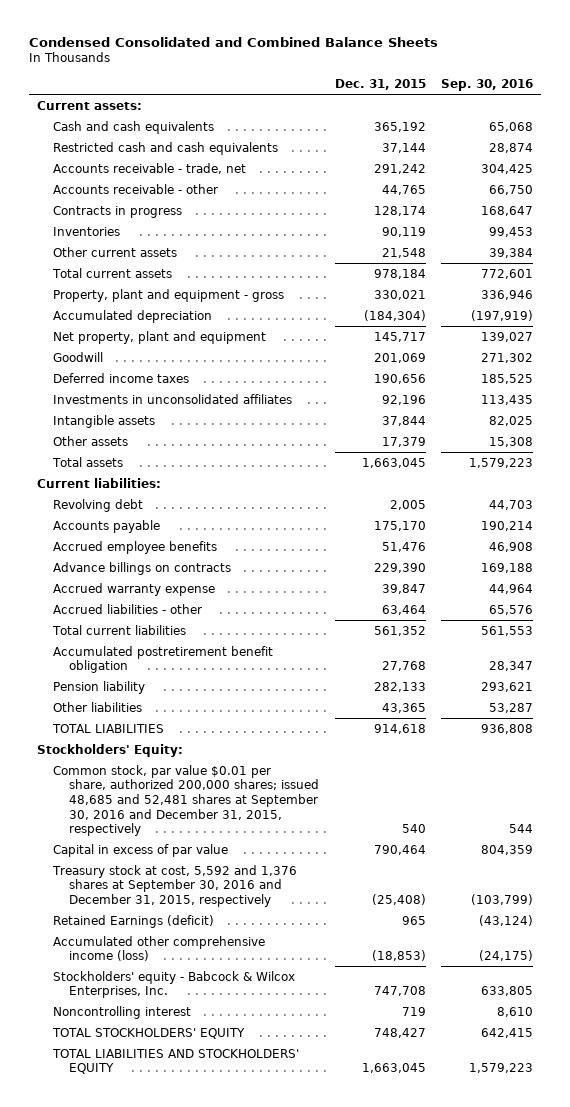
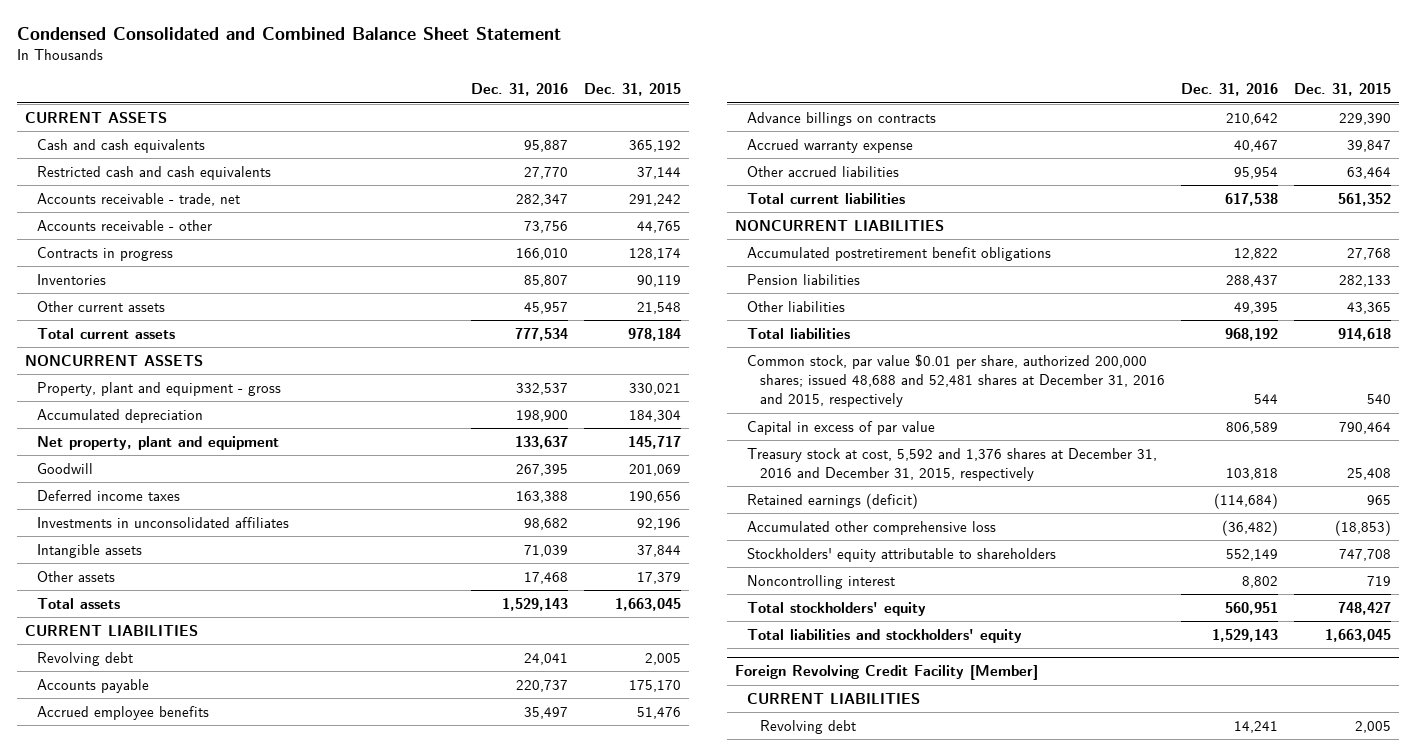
- Condensed Consolidated and Combined Balance Sheets
+ Condensed Consolidated and Combined Balance Sheet Statement
- | Dec. 31, 2015 | Sep. 30, 2016
+ | Dec. 31, 2016 | Dec. 31, 2015
- Current assets:
+ CURRENT ASSETS
+ NONCURRENT ASSETS
- Accumulated depreciation | (184,304) | (197,919)
+ Accumulated depreciation | 198,900 | 184,304
- Current liabilities:
+ CURRENT LIABILITIES
- Accrued liabilities - other | 63,464 | 65,576
+ Other accrued liabilities | 95,954 | 63,464
- Accumulated postretirement benefit obligation | 27,768 | 28,347
- Pension liability | 282,133 | 293,621
+ NONCURRENT LIABILITIES
+ Accumulated postretirement benefit obligations | 12,822 | 27,768
+ Pension liabilities | 288,437 | 282,133
- TOTAL LIABILITIES | 914,618 | 936,808
- Stockholders' Equity:
- Common stock, par value $0.01 per share, authorized 200,000 shares; issued 48,685 and 52,481 shares at September 30, 2016 and December 31, 2015, respectively | 540 | 544
+ Total liabilities | 968,192 | 914,618
+ Common stock, par value $0.01 per share, authorized 200,000 shares; issued 48,688 and 52,481 shares at December 31, 2016 and 2015, respectively | 544 | 540
- Treasury stock at cost, 5,592 and 1,376 shares at September 30, 2016 and December 31, 2015, respectively | (25,408) | (103,799)
- Retained Earnings (deficit) | 965 | (43,124)
- Accumulated other comprehensive income (loss) | (18,853) | (24,175)
- Stockholders' equity - Babcock & Wilcox Enterprises, Inc. | 747,708 | 633,805
+ Treasury stock at cost, 5,592 and 1,376 shares at December 31, 2016 and December 31, 2015, respectively | 103,818 | 25,408
+ Retained earnings (deficit) | (114,684) | 965
+ Accumulated other comprehensive loss | (36,482) | (18,853)
+ Stockholders' equity attributable to shareholders | 552,149 | 747,708
- TOTAL STOCKHOLDERS' EQUITY | 748,427 | 642,415
- TOTAL LIABILITIES AND STOCKHOLDERS' EQUITY | 1,663,045 | 1,579,223
+ Total stockholders' equity | 560,951 | 748,427
+ Total liabilities and stockholders' equity | 1,529,143 | 1,663,045
+ Foreign Revolving Credit Facility [Member]
+ CURRENT LIABILITIES
+ Revolving debt | 14,241 | 2,005

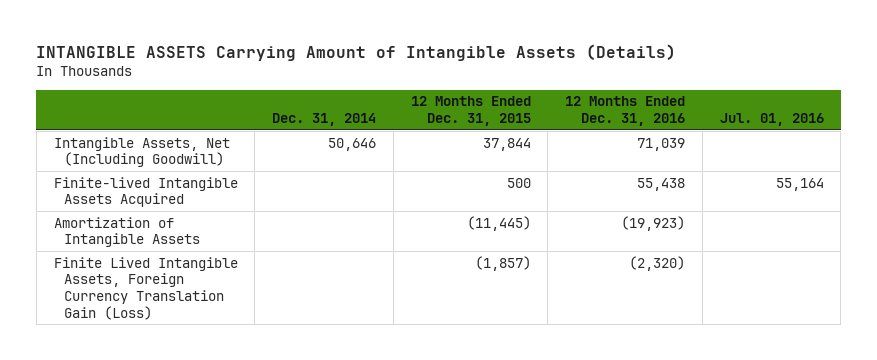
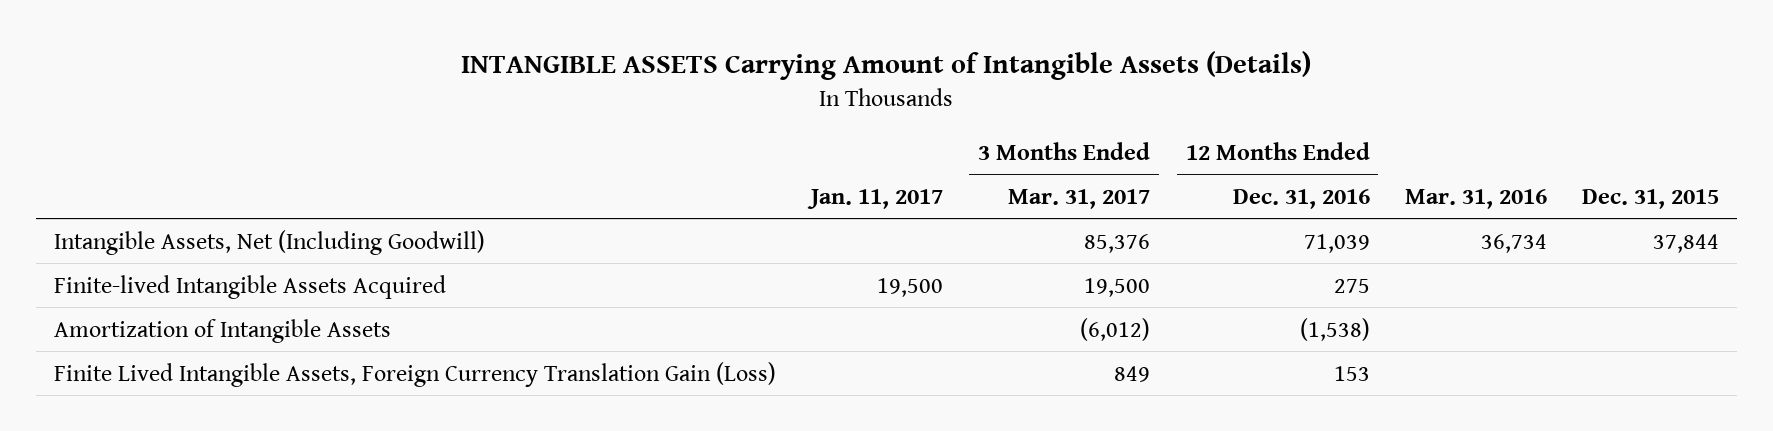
- | Dec. 31, 2014 | 12 Months Ended Dec. 31, 2015 | 12 Months Ended Dec. 31, 2016 | Jul. 01, 2016
+ | Jan. 11, 2017 | 3 Months Ended Mar. 31, 2017 | 12 Months Ended Dec. 31, 2016 | Mar. 31, 2016 | Dec. 31, 2015
- Finite-lived Intangible Assets Acquired | | 500 | 55,438 | 55,164
- Amortization of Intangible Assets | | (11,445) | (19,923) |
- Finite Lived Intangible Assets, Foreign Currency Translation Gain (Loss) | | (1,857) | (2,320) |
+ Finite-lived Intangible Assets Acquired | 19,500 | 19,500 | 275 | |
+ Amortization of Intangible Assets | | (6,012) | (1,538) | |
+ Finite Lived Intangible Assets, Foreign Currency Translation Gain (Loss) | | 849 | 153 | |

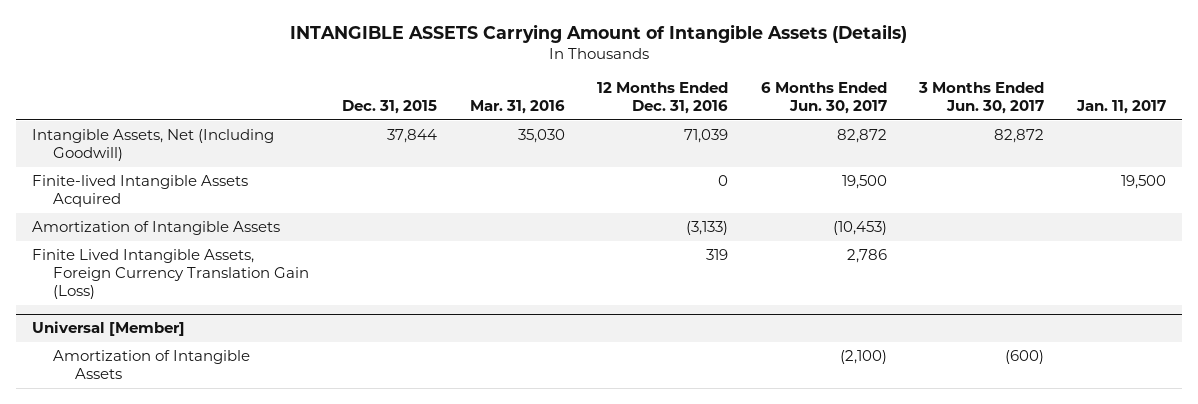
- | Jan. 11, 2017 | 3 Months Ended Mar. 31, 2017 | 12 Months Ended Dec. 31, 2016 | Mar. 31, 2016 | Dec. 31, 2015
+ | Dec. 31, 2015 | Mar. 31, 2016 | 12 Months Ended Dec. 31, 2016 | 6 Months Ended Jun. 30, 2017 | 3 Months Ended Jun. 30, 2017 | Jan. 11, 2017
- Intangible Assets, Net (Including Goodwill) | | 85,376 | 71,039 | 36,734 | 37,844
- Finite-lived Intangible Assets Acquired | 19,500 | 19,500 | 275 | |
- Amortization of Intangible Assets | | (6,012) | (1,538) | |
- Finite Lived Intangible Assets, Foreign Currency Translation Gain (Loss) | | 849 | 153 | |
+ Intangible Assets, Net (Including Goodwill) | 37,844 | 35,030 | 71,039 | 82,872 | 82,872 |
+ Finite-lived Intangible Assets Acquired | | | 0 | 19,500 | | 19,500
+ Amortization of Intangible Assets | | | (3,133) | (10,453) | |
+ Finite Lived Intangible Assets, Foreign Currency Translation Gain (Loss) | | | 319 | 2,786 | |
+ Universal [Member]
+ Amortization of Intangible Assets | | | | (2,100) | (600) |

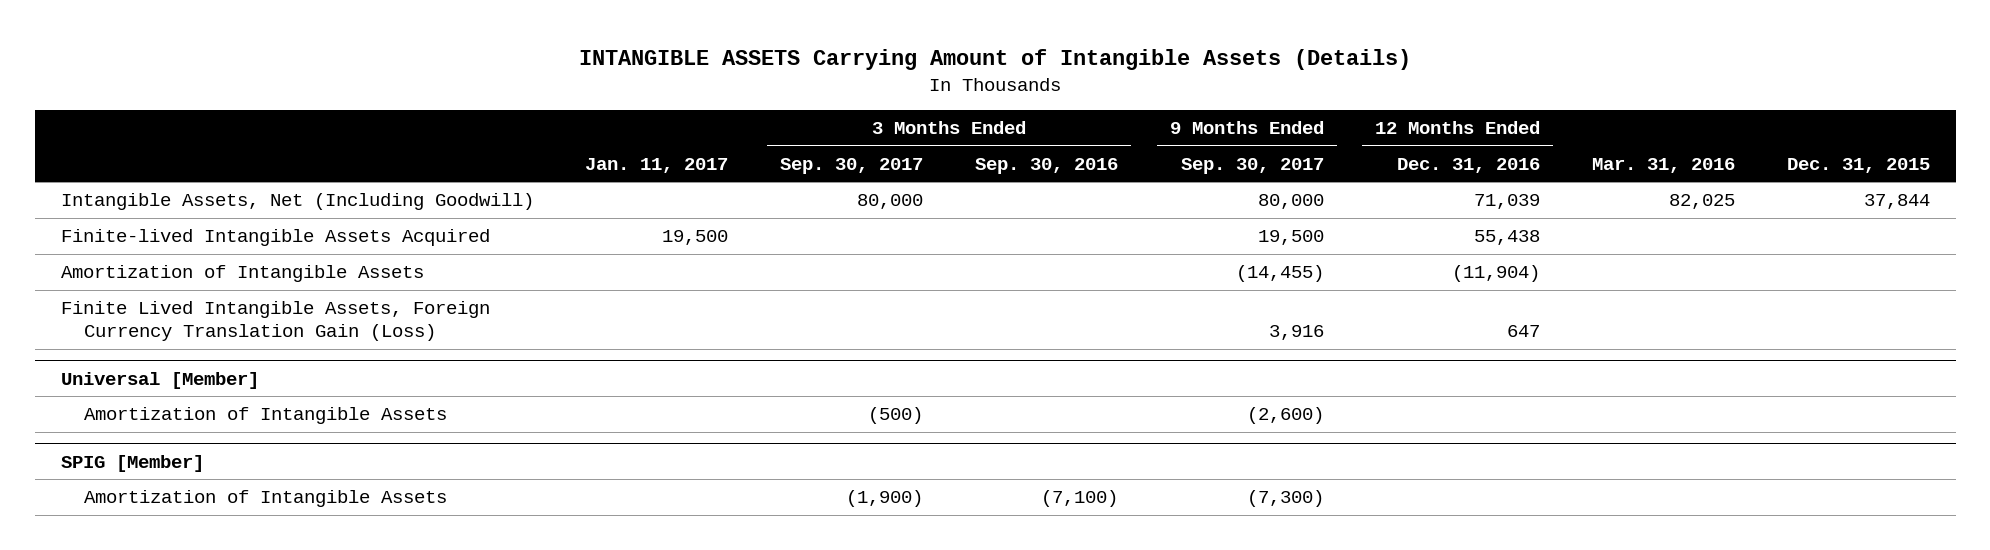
- | Dec. 31, 2015 | Mar. 31, 2016 | 12 Months Ended Dec. 31, 2016 | 6 Months Ended Jun. 30, 2017 | 3 Months Ended Jun. 30, 2017 | Jan. 11, 2017
+ | Jan. 11, 2017 | 3 Months Ended Sep. 30, 2017 | 3 Months Ended Sep. 30, 2016 | 9 Months Ended Sep. 30, 2017 | 12 Months Ended Dec. 31, 2016 | Mar. 31, 2016 | Dec. 31, 2015
- Intangible Assets, Net (Including Goodwill) | 37,844 | 35,030 | 71,039 | 82,872 | 82,872 |
- Finite-lived Intangible Assets Acquired | | | 0 | 19,500 | | 19,500
- Amortization of Intangible Assets | | | (3,133) | (10,453) | |
- Finite Lived Intangible Assets, Foreign Currency Translation Gain (Loss) | | | 319 | 2,786 | |
+ Intangible Assets, Net (Including Goodwill) | | 80,000 | | 80,000 | 71,039 | 82,025 | 37,844
+ Finite-lived Intangible Assets Acquired | 19,500 | | | 19,500 | 55,438 | |
+ Amortization of Intangible Assets | | | | (14,455) | (11,904) | |
+ Finite Lived Intangible Assets, Foreign Currency Translation Gain (Loss) | | | | 3,916 | 647 | |
+ SPIG [Member]
+ Amortization of Intangible Assets | | (1,900) | (7,100) | (7,300) | | |

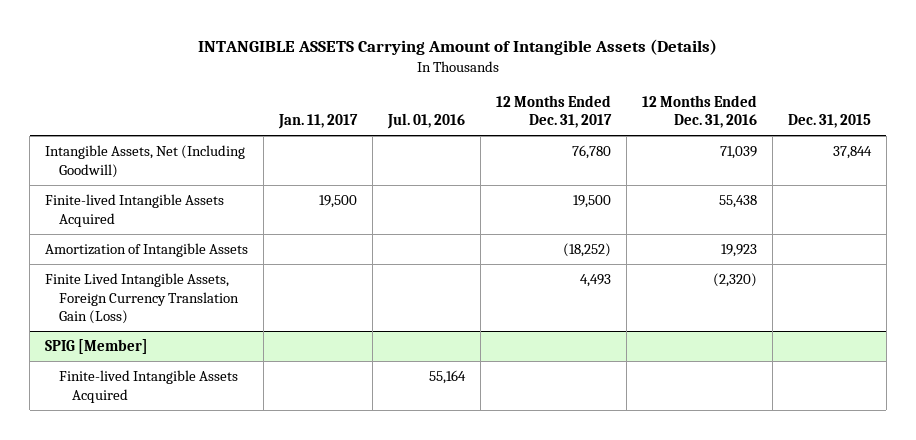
- | Jan. 11, 2017 | 3 Months Ended Sep. 30, 2017 | 3 Months Ended Sep. 30, 2016 | 9 Months Ended Sep. 30, 2017 | 12 Months Ended Dec. 31, 2016 | Mar. 31, 2016 | Dec. 31, 2015
+ | Jan. 11, 2017 | Jul. 01, 2016 | 12 Months Ended Dec. 31, 2017 | 12 Months Ended Dec. 31, 2016 | Dec. 31, 2015
- Amortization of Intangible Assets | | | | (14,455) | (11,904) | |
- Finite Lived Intangible Assets, Foreign Currency Translation Gain (Loss) | | | | 3,916 | 647 | |
- Universal [Member]
- Amortization of Intangible Assets | | (500) | | (2,600) | | |
+ Amortization of Intangible Assets | | | (18,252) | 19,923 |
+ Finite Lived Intangible Assets, Foreign Currency Translation Gain (Loss) | | | 4,493 | (2,320) |
@ SPIG [Member]
- Amortization of Intangible Assets | | (1,900) | (7,100) | (7,300) | | |
+ Finite-lived Intangible Assets Acquired | | 55,164 | | |

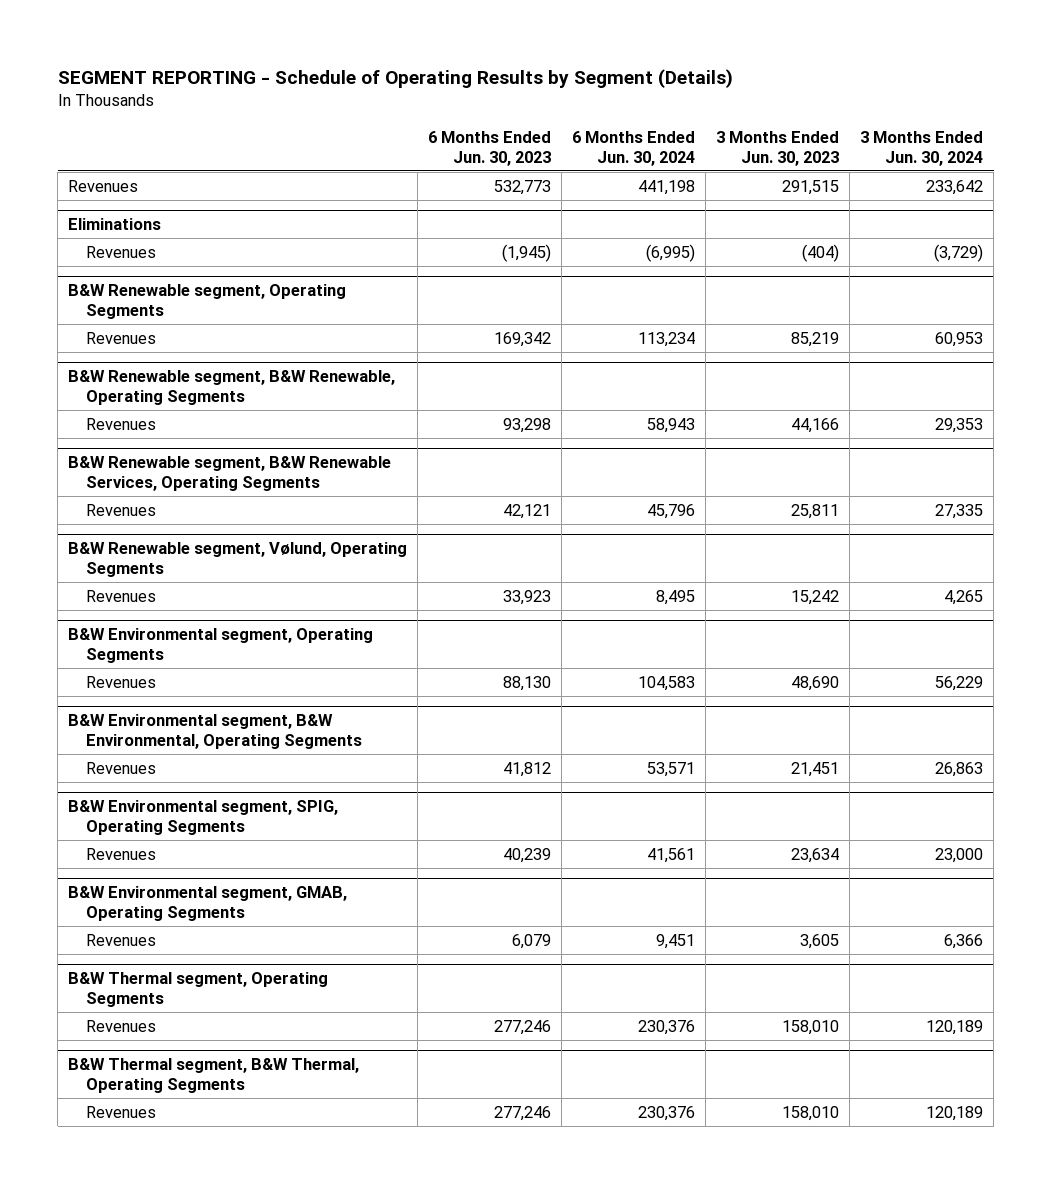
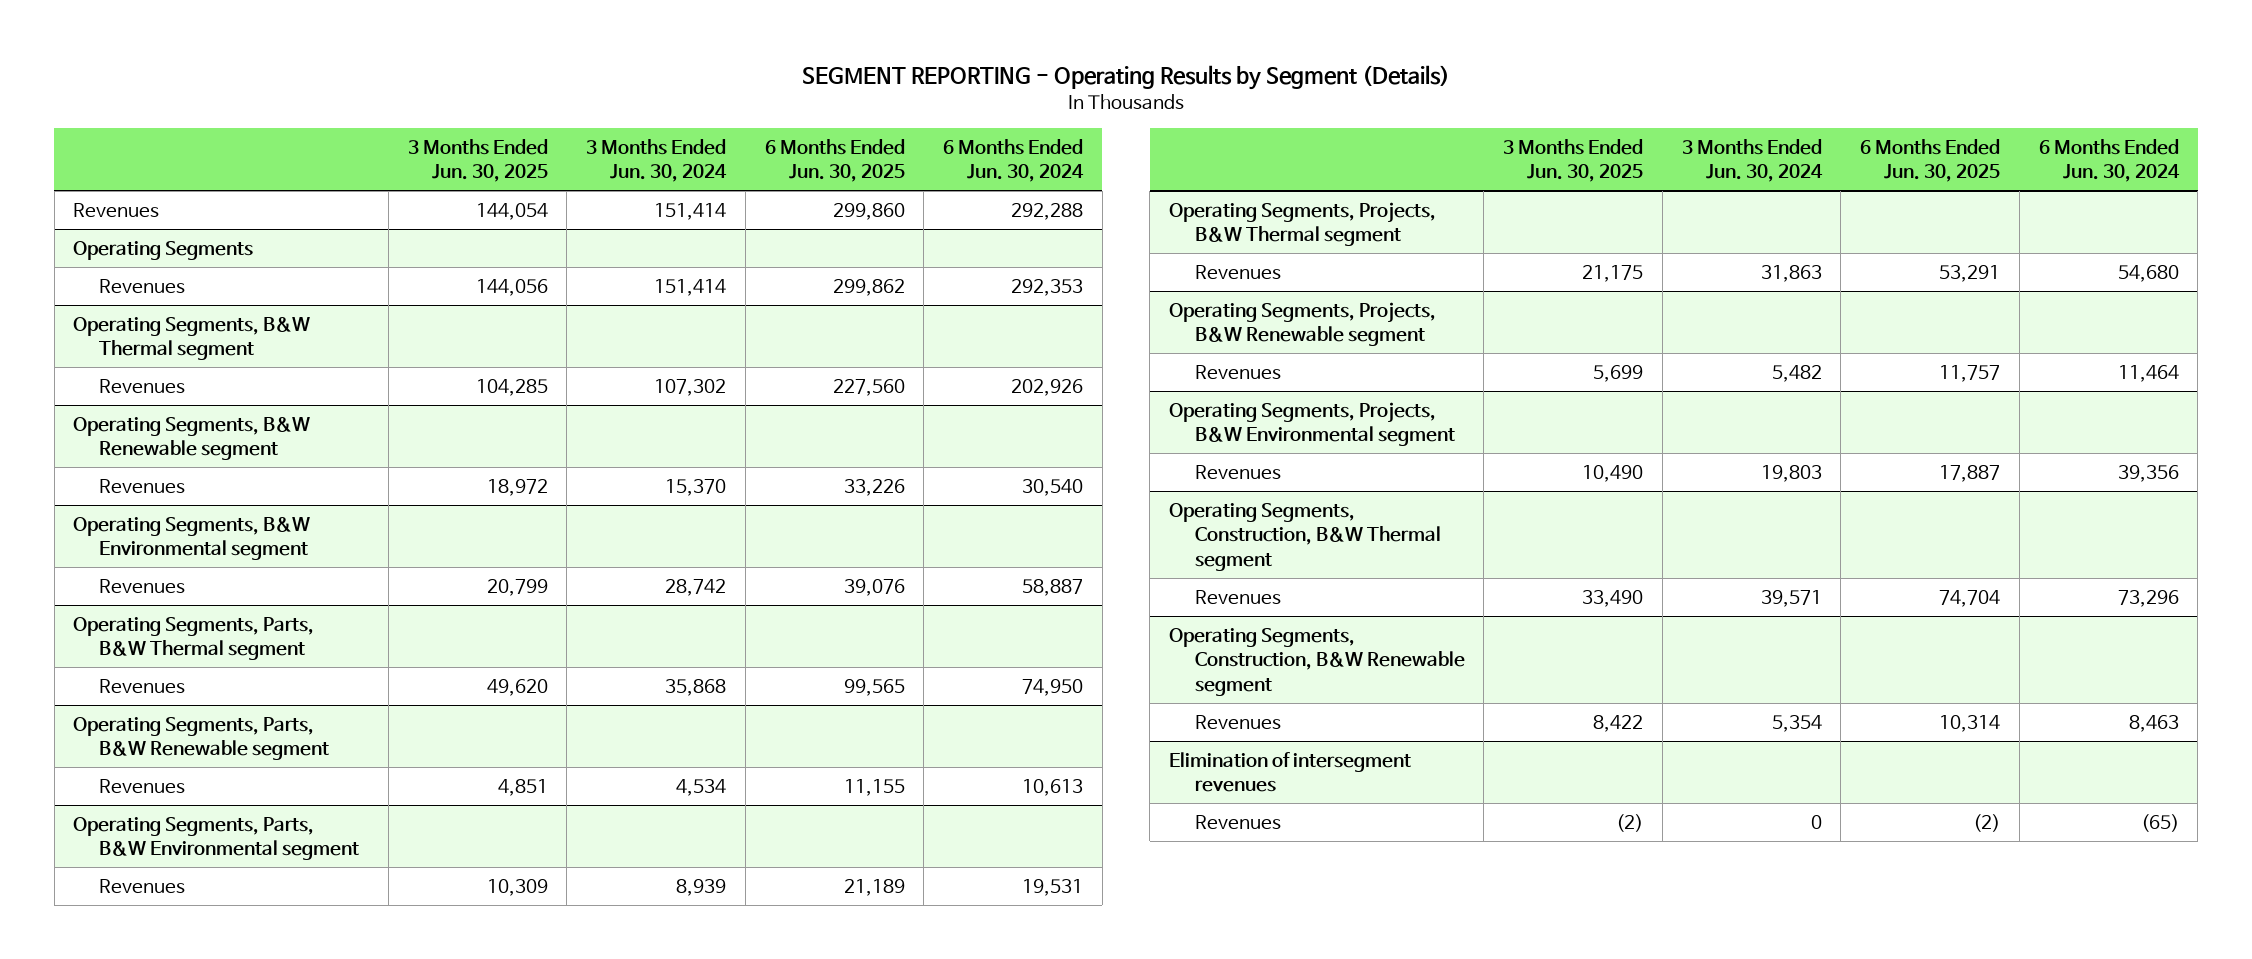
- SEGMENT REPORTING - Schedule of Operating Results by Segment (Details)
+ SEGMENT REPORTING - Operating Results by Segment (Details)
- | 6 Months Ended Jun. 30, 2023 | 6 Months Ended Jun. 30, 2024 | 3 Months Ended Jun. 30, 2023 | 3 Months Ended Jun. 30, 2024
+ | 3 Months Ended Jun. 30, 2025 | 3 Months Ended Jun. 30, 2024 | 6 Months Ended Jun. 30, 2025 | 6 Months Ended Jun. 30, 2024
- Revenues | 532,773 | 441,198 | 291,515 | 233,642
- Eliminations
- Revenues | (1,945) | (6,995) | (404) | (3,729)
- B&W Renewable segment, Operating Segments
- Revenues | 169,342 | 113,234 | 85,219 | 60,953
- B&W Renewable segment, B&W Renewable, Operating Segments
- Revenues | 93,298 | 58,943 | 44,166 | 29,353
- B&W Renewable segment, B&W Renewable Services, Operating Segments
- Revenues | 42,121 | 45,796 | 25,811 | 27,335
- B&W Renewable segment, Vølund, Operating Segments
- Revenues | 33,923 | 8,495 | 15,242 | 4,265
- B&W Environmental segment, Operating Segments
- Revenues | 88,130 | 104,583 | 48,690 | 56,229
- B&W Environmental segment, B&W Environmental, Operating Segments
- Revenues | 41,812 | 53,571 | 21,451 | 26,863
- B&W Environmental segment, SPIG, Operating Segments
- Revenues | 40,239 | 41,561 | 23,634 | 23,000
- B&W Environmental segment, GMAB, Operating Segments
- Revenues | 6,079 | 9,451 | 3,605 | 6,366
- B&W Thermal segment, Operating Segments
- Revenues | 277,246 | 230,376 | 158,010 | 120,189
- B&W Thermal segment, B&W Thermal, Operating Segments
- Revenues | 277,246 | 230,376 | 158,010 | 120,189
+ Revenues | 144,054 | 151,414 | 299,860 | 292,288
+ Operating Segments
+ Revenues | 144,056 | 151,414 | 299,862 | 292,353
+ Operating Segments, B&W Thermal segment
+ Revenues | 104,285 | 107,302 | 227,560 | 202,926
+ Operating Segments, B&W Renewable segment
+ Revenues | 18,972 | 15,370 | 33,226 | 30,540
+ Operating Segments, B&W Environmental segment
+ Revenues | 20,799 | 28,742 | 39,076 | 58,887
+ Operating Segments, Parts, B&W Thermal segment
+ Revenues | 49,620 | 35,868 | 99,565 | 74,950
+ Operating Segments, Parts, B&W Renewable segment
+ Revenues | 4,851 | 4,534 | 11,155 | 10,613
+ Operating Segments, Parts, B&W Environmental segment
+ Revenues | 10,309 | 8,939 | 21,189 | 19,531
+ Operating Segments, Projects, B&W Thermal segment
+ Revenues | 21,175 | 31,863 | 53,291 | 54,680
+ Operating Segments, Projects, B&W Renewable segment
+ Revenues | 5,699 | 5,482 | 11,757 | 11,464
+ Operating Segments, Projects, B&W Environmental segment
+ Revenues | 10,490 | 19,803 | 17,887 | 39,356
+ Operating Segments, Construction, B&W Thermal segment
+ Revenues | 33,490 | 39,571 | 74,704 | 73,296
+ Operating Segments, Construction, B&W Renewable segment
+ Revenues | 8,422 | 5,354 | 10,314 | 8,463
+ Elimination of intersegment revenues
+ Revenues | (2) | 0 | (2) | (65)

